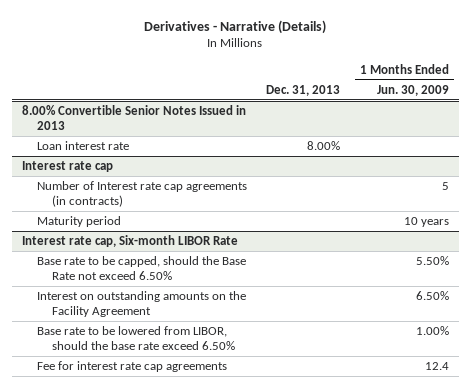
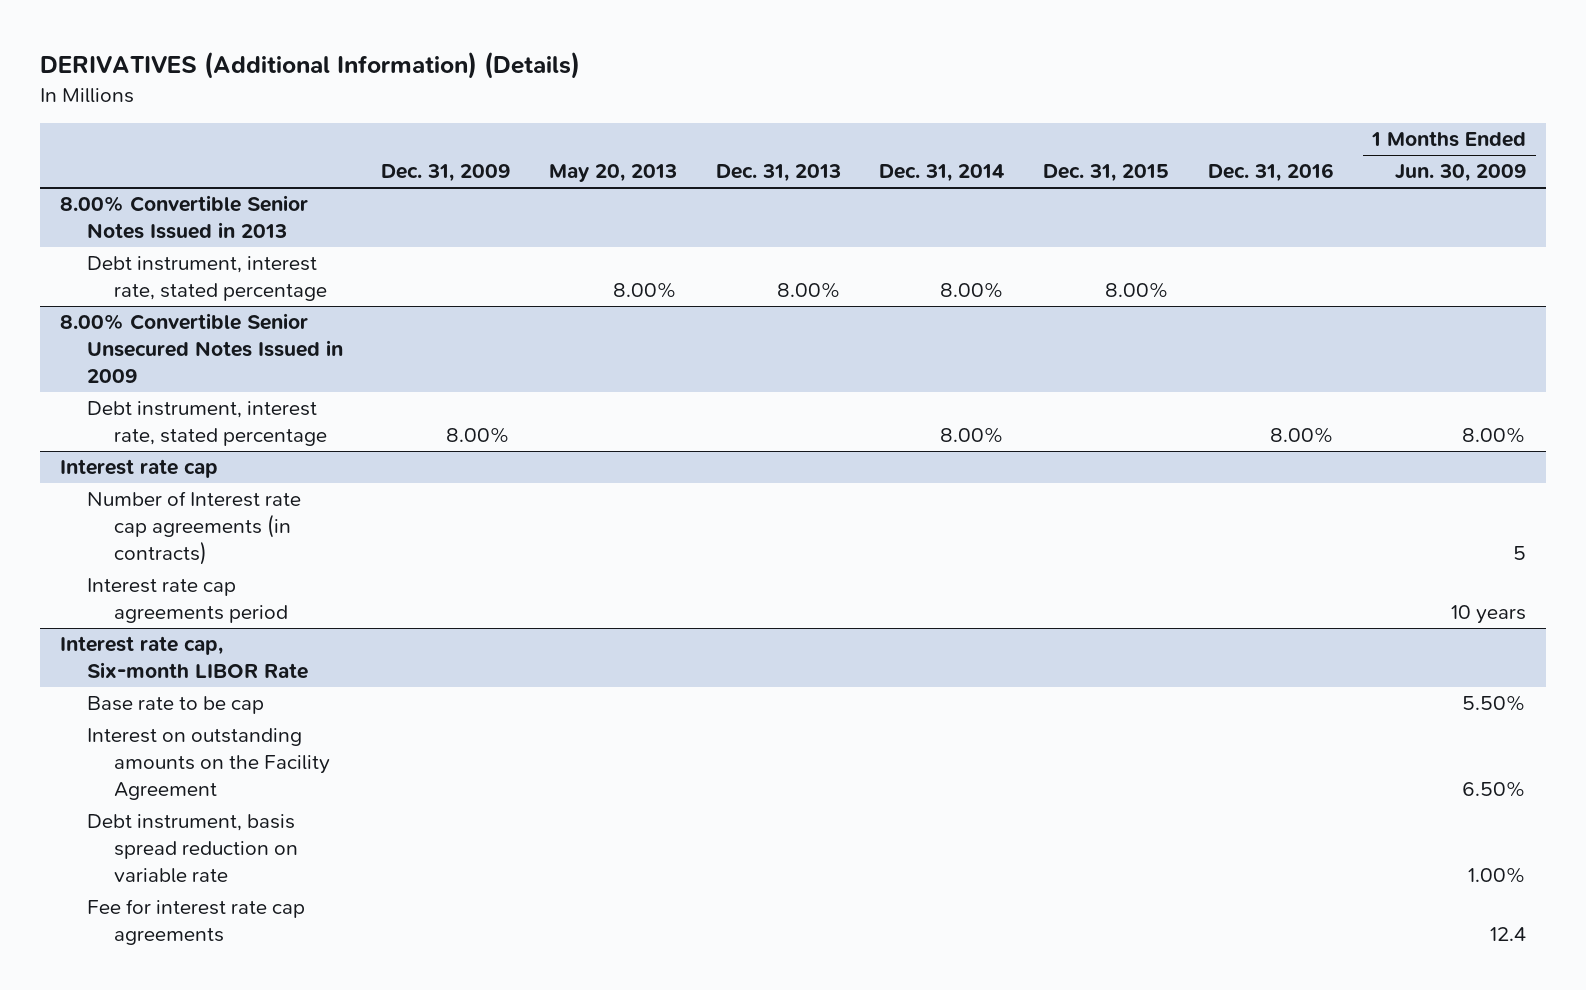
- Derivatives - Narrative (Details)
+ DERIVATIVES (Additional Information) (Details)
- | Dec. 31, 2013 | 1 Months Ended Jun. 30, 2009
+ | Dec. 31, 2009 | May 20, 2013 | Dec. 31, 2013 | Dec. 31, 2014 | Dec. 31, 2015 | Dec. 31, 2016 | 1 Months Ended Jun. 30, 2009
@ 8.00% Convertible Senior Notes Issued in 2013
- Loan interest rate | 8.00% |
+ Debt instrument, interest rate, stated percentage | | 8.00% | 8.00% | 8.00% | 8.00% | |
+ 8.00% Convertible Senior Unsecured Notes Issued in 2009
+ Debt instrument, interest rate, stated percentage | 8.00% | | | 8.00% | | 8.00% | 8.00%
@ Interest rate cap
- Maturity period | | 10 years
+ Interest rate cap agreements period | | | | | | | 10 years
@ Interest rate cap, Six-month LIBOR Rate
- Base rate to be capped, should the Base Rate not exceed 6.50% | | 5.50%
+ Base rate to be cap | | | | | | | 5.50%
- Base rate to be lowered from LIBOR, should the base rate exceed 6.50% | | 1.00%
+ Debt instrument, basis spread reduction on variable rate | | | | | | | 1.00%

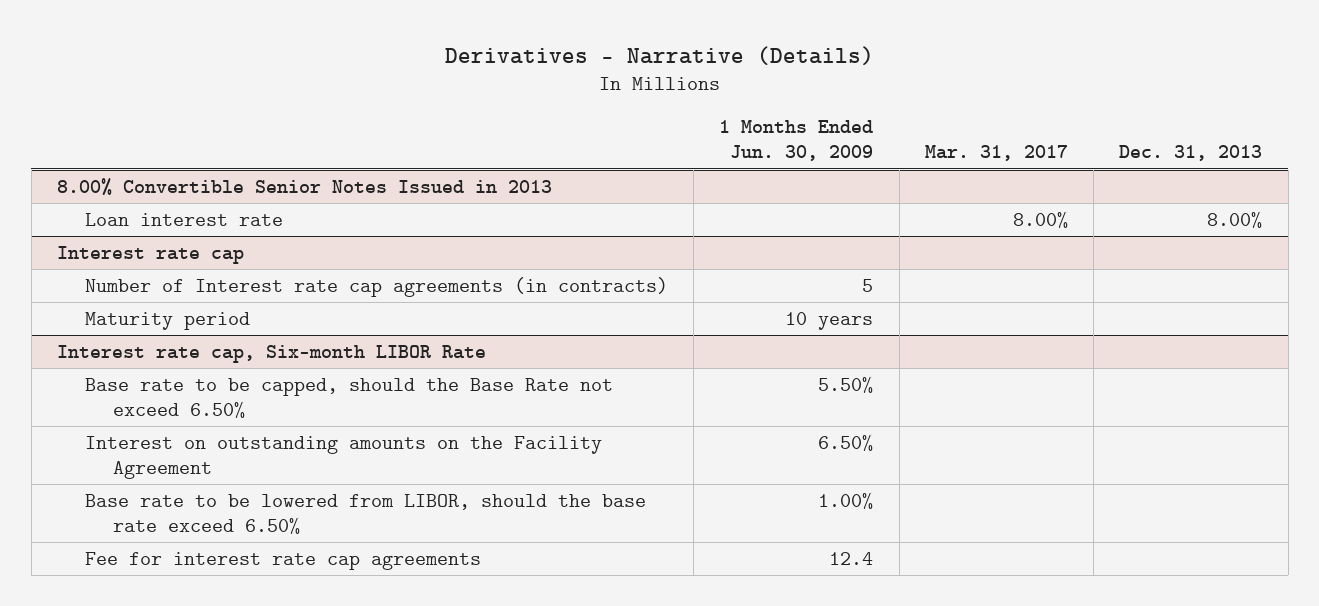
- DERIVATIVES (Additional Information) (Details)
+ Derivatives - Narrative (Details)
- | Dec. 31, 2009 | May 20, 2013 | Dec. 31, 2013 | Dec. 31, 2014 | Dec. 31, 2015 | Dec. 31, 2016 | 1 Months Ended Jun. 30, 2009
+ | 1 Months Ended Jun. 30, 2009 | Mar. 31, 2017 | Dec. 31, 2013
@ 8.00% Convertible Senior Notes Issued in 2013
- Debt instrument, interest rate, stated percentage | | 8.00% | 8.00% | 8.00% | 8.00% | |
- 8.00% Convertible Senior Unsecured Notes Issued in 2009
- Debt instrument, interest rate, stated percentage | 8.00% | | | 8.00% | | 8.00% | 8.00%
@ 8.00% Convertible Senior Notes Issued in 2013
+ Loan interest rate | | 8.00% | 8.00%
@ Interest rate cap
- Interest rate cap agreements period | | | | | | | 10 years
+ Maturity period | 10 years | |
@ Interest rate cap, Six-month LIBOR Rate
- Base rate to be cap | | | | | | | 5.50%
+ Base rate to be capped, should the Base Rate not exceed 6.50% | 5.50% | |
- Debt instrument, basis spread reduction on variable rate | | | | | | | 1.00%
+ Base rate to be lowered from LIBOR, should the base rate exceed 6.50% | 1.00% | |

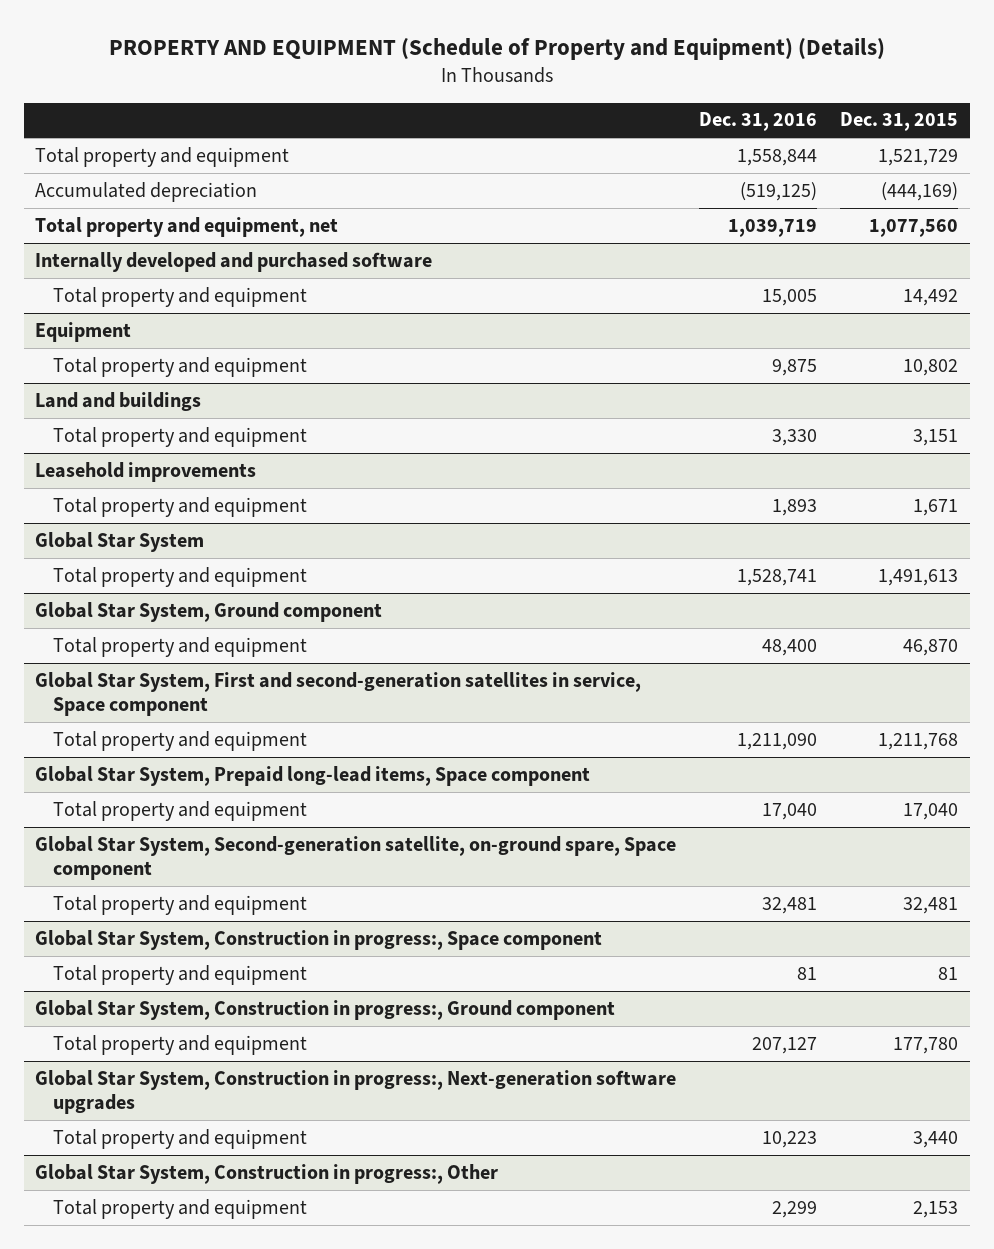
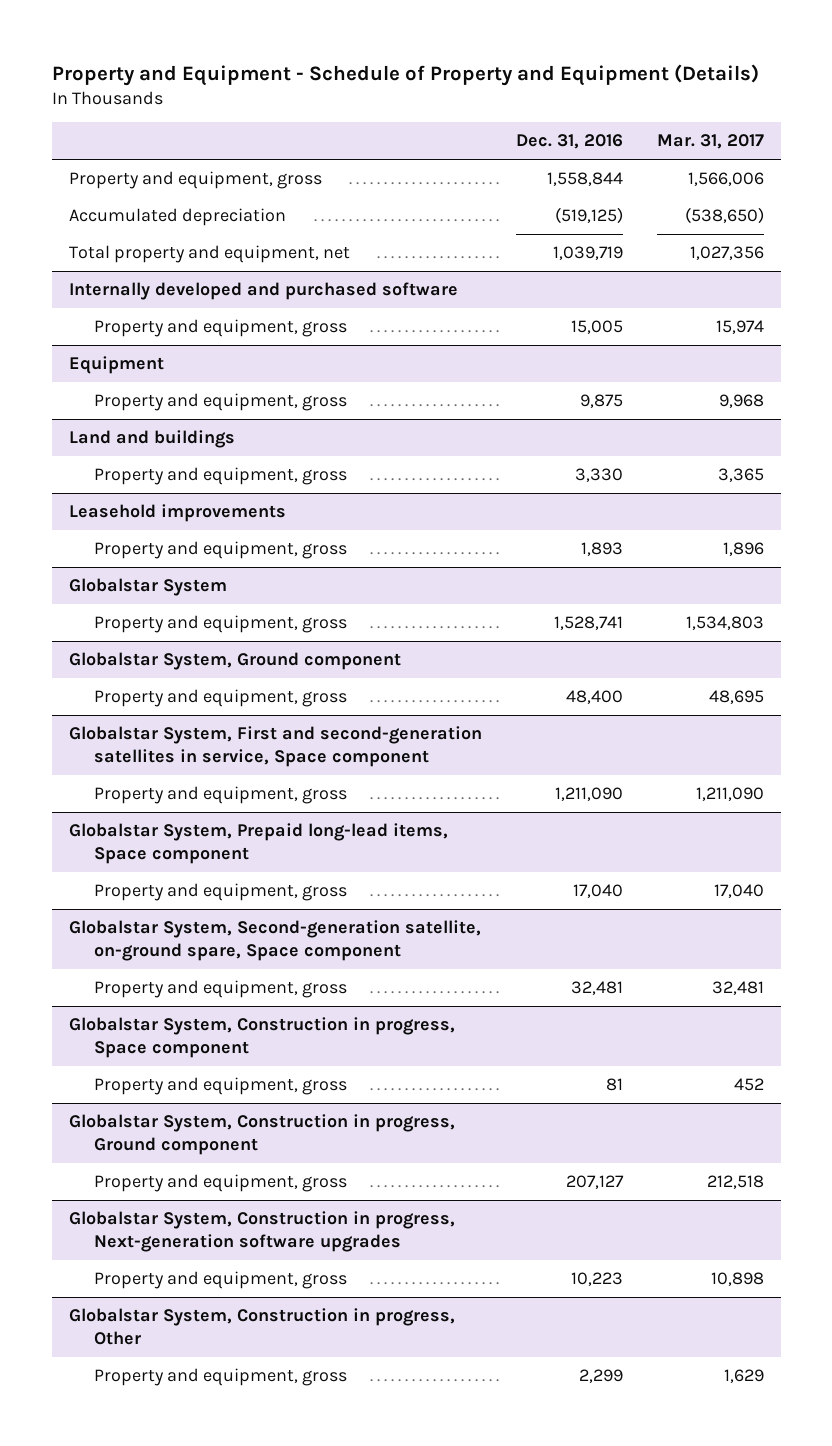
- PROPERTY AND EQUIPMENT (Schedule of Property and Equipment) (Details)
+ Property and Equipment - Schedule of Property and Equipment (Details)
- | Dec. 31, 2016 | Dec. 31, 2015
+ | Dec. 31, 2016 | Mar. 31, 2017
- Total property and equipment | 1,558,844 | 1,521,729
+ Property and equipment, gross | 1,558,844 | 1,566,006
@ Internally developed and purchased software
- Total property and equipment | 15,005 | 14,492
+ Property and equipment, gross | 15,005 | 15,974
@ Equipment
- Total property and equipment | 9,875 | 10,802
+ Property and equipment, gross | 9,875 | 9,968
@ Land and buildings
- Total property and equipment | 3,330 | 3,151
+ Property and equipment, gross | 3,330 | 3,365
@ Leasehold improvements
- Total property and equipment | 1,893 | 1,671
- Global Star System
- Total property and equipment | 1,528,741 | 1,491,613
- Global Star System, Ground component
- Total property and equipment | 48,400 | 46,870
- Global Star System, First and second-generation satellites in service, Space component
- Total property and equipment | 1,211,090 | 1,211,768
- Global Star System, Prepaid long-lead items, Space component
- Total property and equipment | 17,040 | 17,040
- Global Star System, Second-generation satellite, on-ground spare, Space component
- Total property and equipment | 32,481 | 32,481
- Global Star System, Construction in progress:, Space component
- Total property and equipment | 81 | 81
- Global Star System, Construction in progress:, Ground component
- Total property and equipment | 207,127 | 177,780
- Global Star System, Construction in progress:, Next-generation software upgrades
- Total property and equipment | 10,223 | 3,440
- Global Star System, Construction in progress:, Other
- Total property and equipment | 2,299 | 2,153
@ Leasehold improvements
+ Property and equipment, gross | 1,893 | 1,896
+ Globalstar System
+ Property and equipment, gross | 1,528,741 | 1,534,803
+ Globalstar System, Ground component
+ Property and equipment, gross | 48,400 | 48,695
+ Globalstar System, First and second-generation satellites in service, Space component
+ Property and equipment, gross | 1,211,090 | 1,211,090
+ Globalstar System, Prepaid long-lead items, Space component
+ Property and equipment, gross | 17,040 | 17,040
+ Globalstar System, Second-generation satellite, on-ground spare, Space component
+ Property and equipment, gross | 32,481 | 32,481
+ Globalstar System, Construction in progress, Space component
+ Property and equipment, gross | 81 | 452
+ Globalstar System, Construction in progress, Ground component
+ Property and equipment, gross | 207,127 | 212,518
+ Globalstar System, Construction in progress, Next-generation software upgrades
+ Property and equipment, gross | 10,223 | 10,898
+ Globalstar System, Construction in progress, Other
+ Property and equipment, gross | 2,299 | 1,629

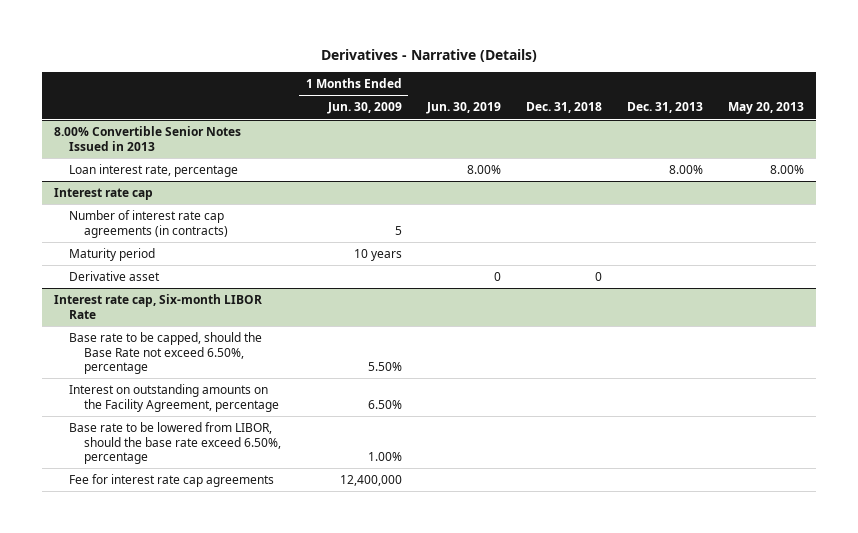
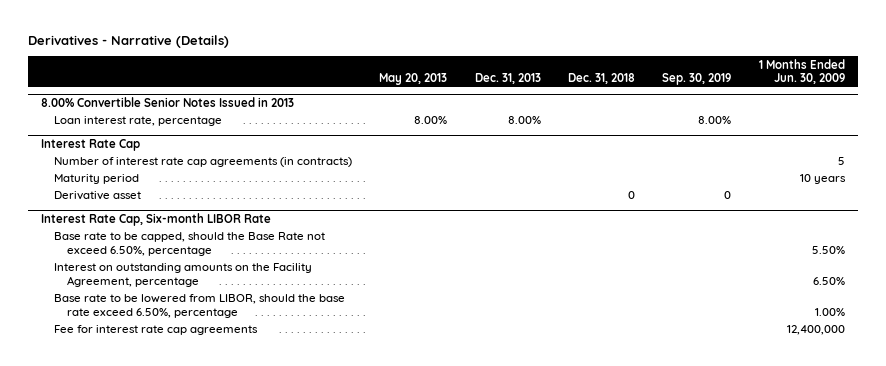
- | 1 Months Ended Jun. 30, 2009 | Jun. 30, 2019 | Dec. 31, 2018 | Dec. 31, 2013 | May 20, 2013
+ | May 20, 2013 | Dec. 31, 2013 | Dec. 31, 2018 | Sep. 30, 2019 | 1 Months Ended Jun. 30, 2009
- Interest rate cap
+ Interest Rate Cap
- Interest rate cap, Six-month LIBOR Rate
+ Interest Rate Cap, Six-month LIBOR Rate

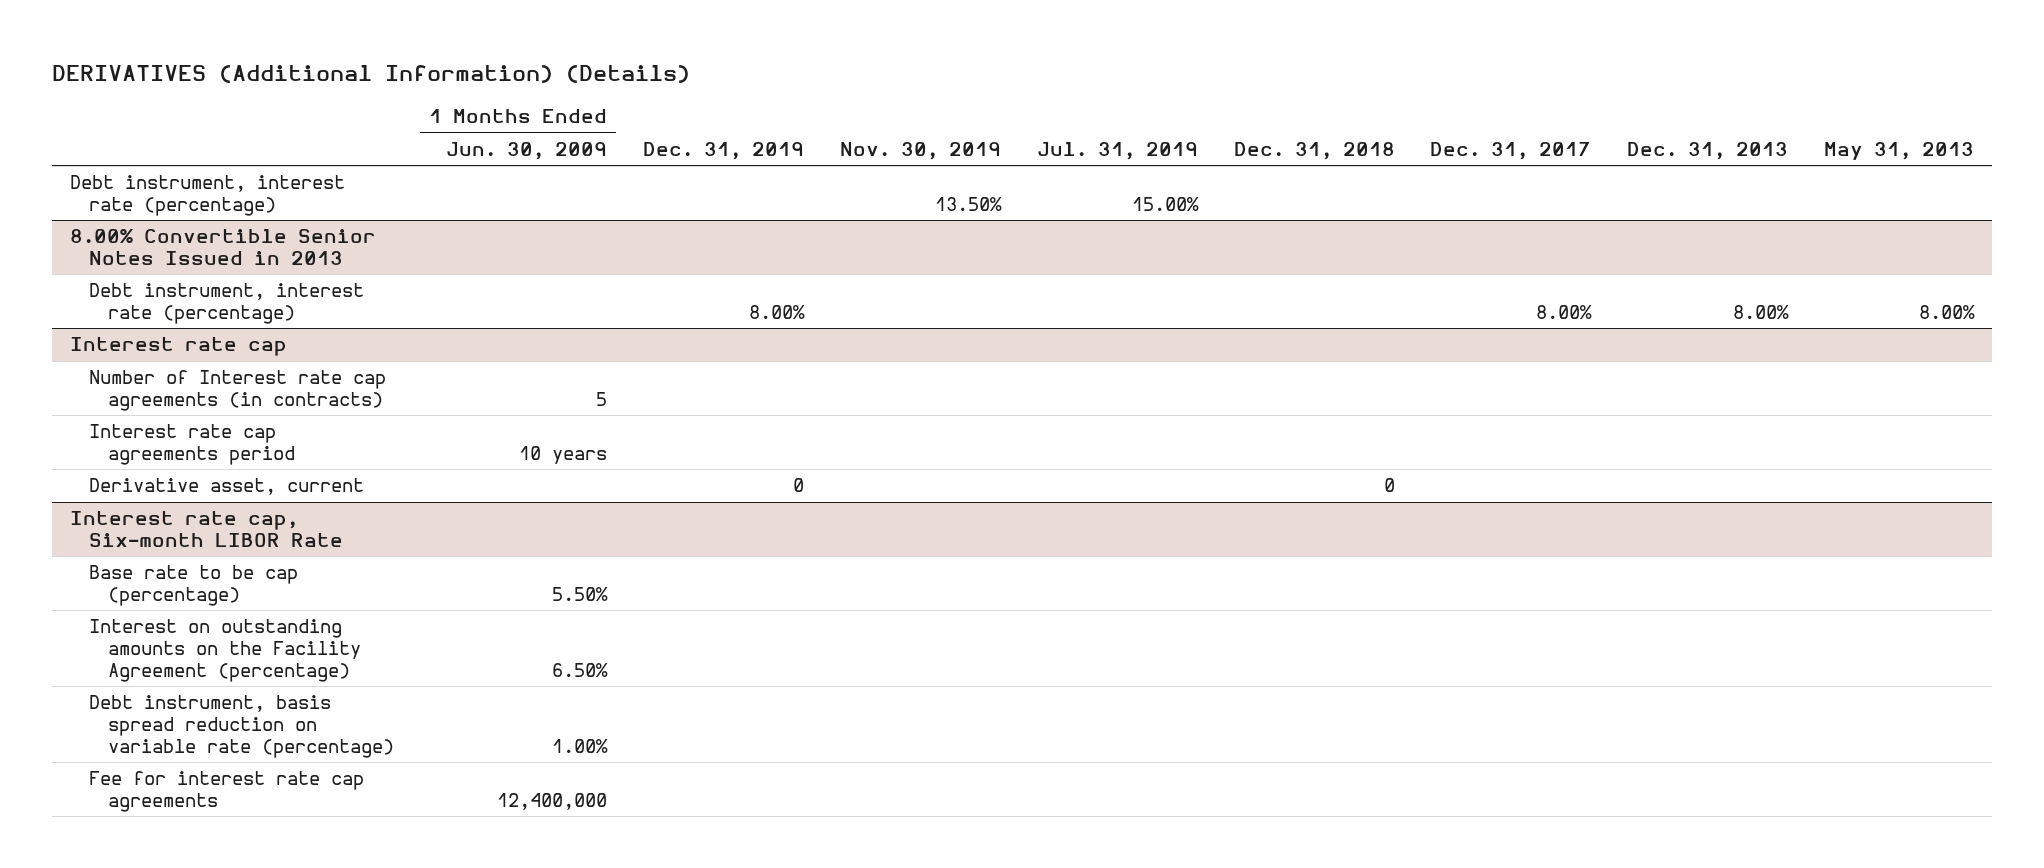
- Derivatives - Narrative (Details)
+ DERIVATIVES (Additional Information) (Details)
- | May 20, 2013 | Dec. 31, 2013 | Dec. 31, 2018 | Sep. 30, 2019 | 1 Months Ended Jun. 30, 2009
+ | 1 Months Ended Jun. 30, 2009 | Dec. 31, 2019 | Nov. 30, 2019 | Jul. 31, 2019 | Dec. 31, 2018 | Dec. 31, 2017 | Dec. 31, 2013 | May 31, 2013
+ Debt instrument, interest rate (percentage) | | | 13.50% | 15.00% | | | |
@ 8.00% Convertible Senior Notes Issued in 2013
- Loan interest rate, percentage | 8.00% | 8.00% | | 8.00% |
- Interest Rate Cap
- Number of interest rate cap agreements (in contracts) | | | | | 5
- Maturity period | | | | | 10 years
- Derivative asset | | | 0 | 0 |
- Interest Rate Cap, Six-month LIBOR Rate
- Base rate to be capped, should the Base Rate not exceed 6.50%, percentage | | | | | 5.50%
- Interest on outstanding amounts on the Facility Agreement, percentage | | | | | 6.50%
- Base rate to be lowered from LIBOR, should the base rate exceed 6.50%, percentage | | | | | 1.00%
@ 8.00% Convertible Senior Notes Issued in 2013
+ Debt instrument, interest rate (percentage) | | 8.00% | | | | 8.00% | 8.00% | 8.00%
+ Interest rate cap
+ Number of Interest rate cap agreements (in contracts) | 5 | | | | | | |
+ Interest rate cap agreements period | 10 years | | | | | | |
+ Derivative asset, current | | 0 | | | 0 | | |
+ Interest rate cap, Six-month LIBOR Rate
+ Base rate to be cap (percentage) | 5.50% | | | | | | |
+ Interest on outstanding amounts on the Facility Agreement (percentage) | 6.50% | | | | | | |
+ Debt instrument, basis spread reduction on variable rate (percentage) | 1.00% | | | | | | |

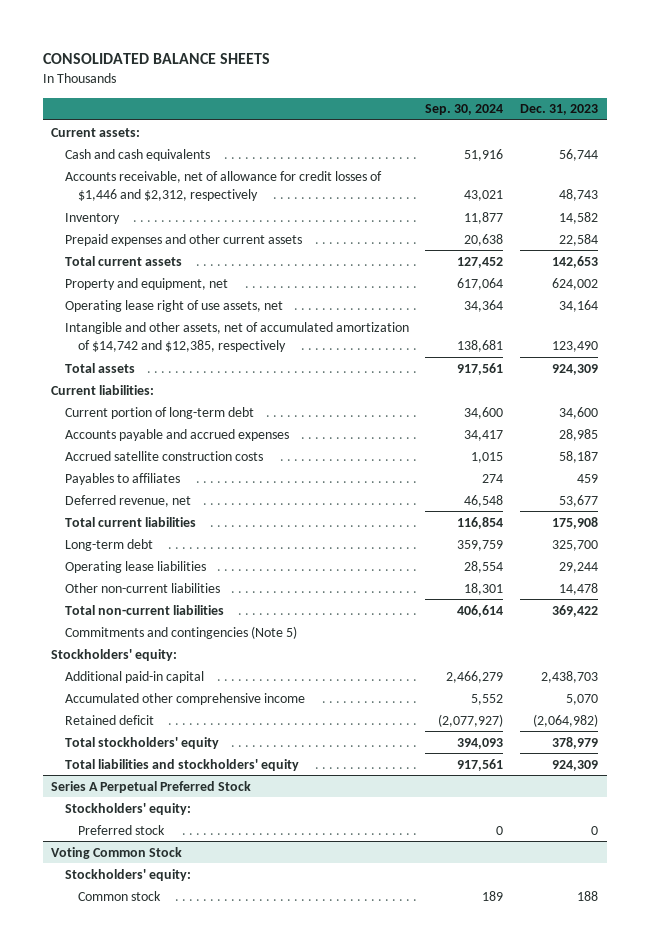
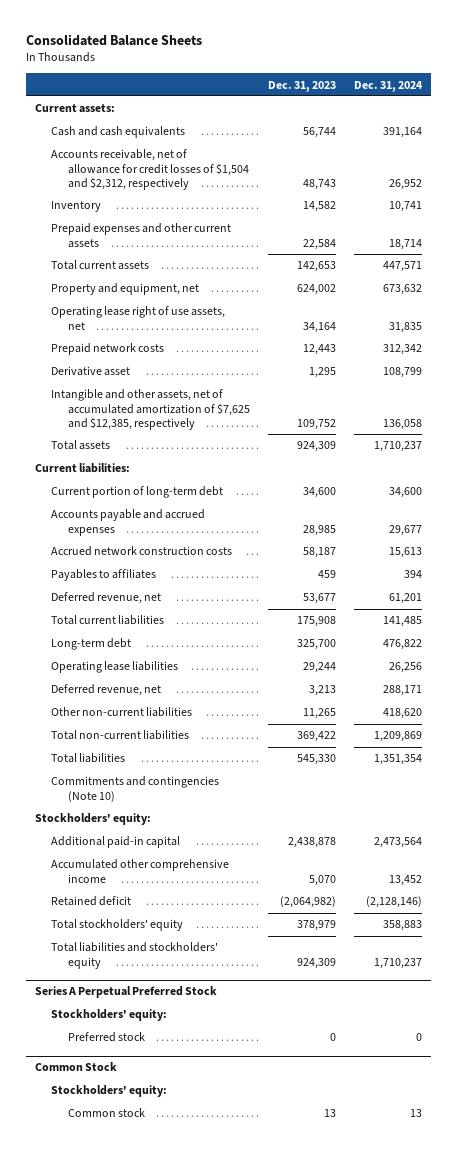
- CONSOLIDATED BALANCE SHEETS
+ Consolidated Balance Sheets
- | Sep. 30, 2024 | Dec. 31, 2023
+ | Dec. 31, 2023 | Dec. 31, 2024
- Accounts receivable, net of allowance for credit losses of $1,446 and $2,312, respectively | 43,021 | 48,743
+ Accounts receivable, net of allowance for credit losses of $1,504 and $2,312, respectively | 48,743 | 26,952
- Intangible and other assets, net of accumulated amortization of $14,742 and $12,385, respectively | 138,681 | 123,490
+ Prepaid network costs | 12,443 | 312,342
+ Derivative asset | 1,295 | 108,799
+ Intangible and other assets, net of accumulated amortization of $7,625 and $12,385, respectively | 109,752 | 136,058
- Accrued satellite construction costs | 1,015 | 58,187
+ Accrued network construction costs | 58,187 | 15,613
- Other non-current liabilities | 18,301 | 14,478
+ Deferred revenue, net | 3,213 | 288,171
+ Other non-current liabilities | 11,265 | 418,620
- Commitments and contingencies (Note 5)
+ Total liabilities | 545,330 | 1,351,354
+ Commitments and contingencies (Note 10)
- Additional paid-in capital | 2,466,279 | 2,438,703
+ Additional paid-in capital | 2,438,878 | 2,473,564
- Voting Common Stock
+ Common Stock
- Common stock | 189 | 188
+ Common stock | 13 | 13

